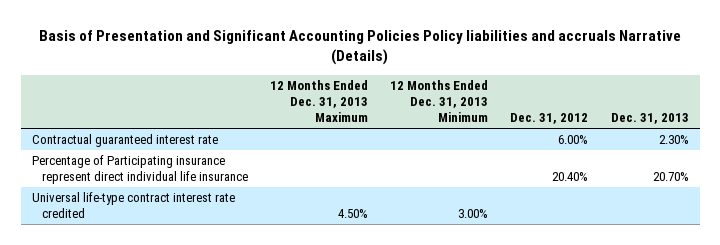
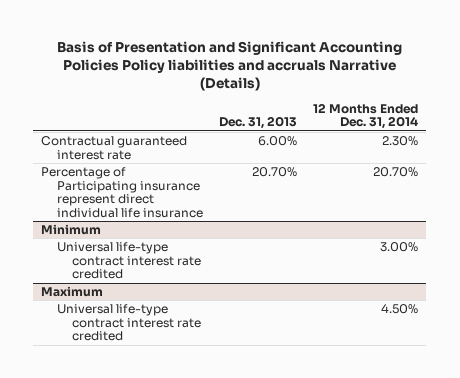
- | 12 Months Ended Dec. 31, 2013 Maximum | 12 Months Ended Dec. 31, 2013 Minimum | Dec. 31, 2012 | Dec. 31, 2013
+ | Dec. 31, 2013 | 12 Months Ended Dec. 31, 2014
- Contractual guaranteed interest rate | | | 6.00% | 2.30%
+ Contractual guaranteed interest rate | 6.00% | 2.30%
- Universal life-type contract interest rate credited | 4.50% | 3.00% | |
+ Minimum
+ Universal life-type contract interest rate credited | | 3.00%
+ Maximum
+ Universal life-type contract interest rate credited | | 4.50%

